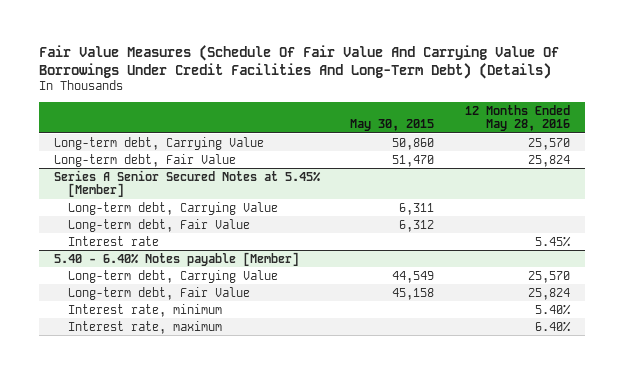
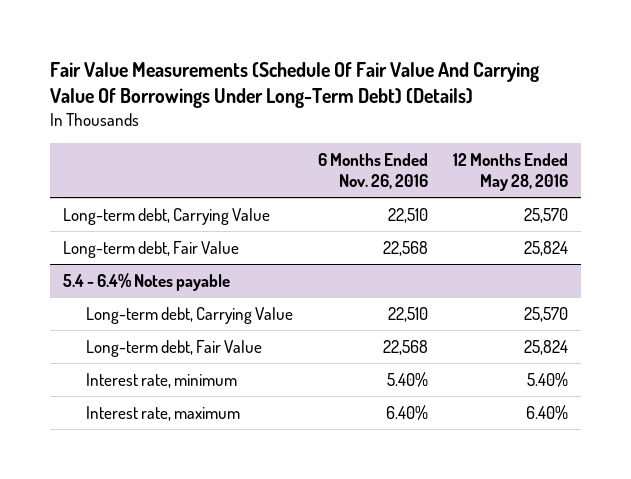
- Fair Value Measures (Schedule Of Fair Value And Carrying Value Of Borrowings Under Credit Facilities And Long-Term Debt) (Details)
+ Fair Value Measurements (Schedule Of Fair Value And Carrying Value Of Borrowings Under Long-Term Debt) (Details)
- | May 30, 2015 | 12 Months Ended May 28, 2016
+ | 6 Months Ended Nov. 26, 2016 | 12 Months Ended May 28, 2016
- Series A Senior Secured Notes at 5.45% [Member]
- Long-term debt, Carrying Value | 6,311 |
- Long-term debt, Fair Value | 6,312 |
- Interest rate | | 5.45%
- 5.40 - 6.40% Notes payable [Member]
+ 5.4 - 6.4% Notes payable

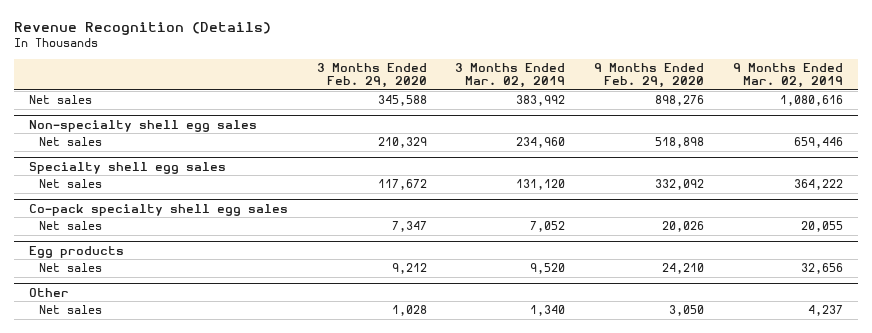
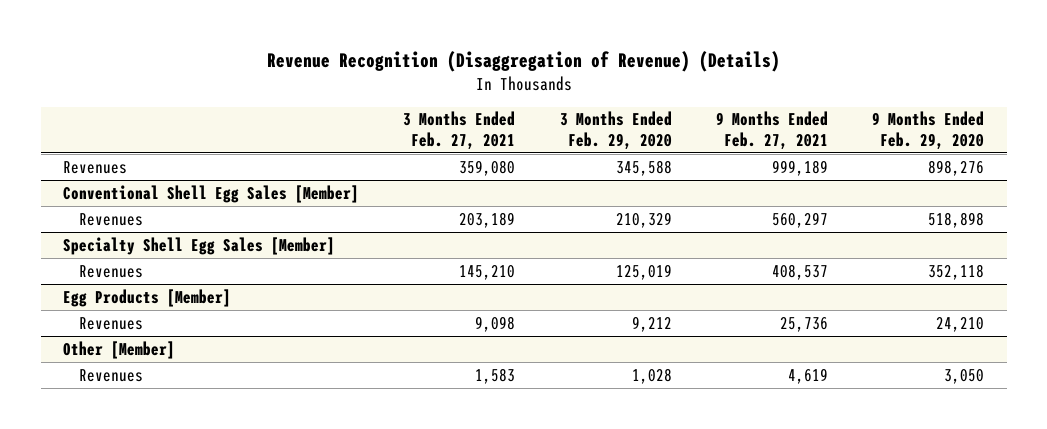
- Revenue Recognition (Details)
+ Revenue Recognition (Disaggregation of Revenue) (Details)
- | 3 Months Ended Feb. 29, 2020 | 3 Months Ended Mar. 02, 2019 | 9 Months Ended Feb. 29, 2020 | 9 Months Ended Mar. 02, 2019
+ | 3 Months Ended Feb. 27, 2021 | 3 Months Ended Feb. 29, 2020 | 9 Months Ended Feb. 27, 2021 | 9 Months Ended Feb. 29, 2020
- Net sales | 345,588 | 383,992 | 898,276 | 1,080,616
- Non-specialty shell egg sales
- Net sales | 210,329 | 234,960 | 518,898 | 659,446
- Specialty shell egg sales
- Net sales | 117,672 | 131,120 | 332,092 | 364,222
- Co-pack specialty shell egg sales
- Net sales | 7,347 | 7,052 | 20,026 | 20,055
- Egg products
- Net sales | 9,212 | 9,520 | 24,210 | 32,656
- Other
- Net sales | 1,028 | 1,340 | 3,050 | 4,237
+ Revenues | 359,080 | 345,588 | 999,189 | 898,276
+ Conventional Shell Egg Sales [Member]
+ Revenues | 203,189 | 210,329 | 560,297 | 518,898
+ Specialty Shell Egg Sales [Member]
+ Revenues | 145,210 | 125,019 | 408,537 | 352,118
+ Egg Products [Member]
+ Revenues | 9,098 | 9,212 | 25,736 | 24,210
+ Other [Member]
+ Revenues | 1,583 | 1,028 | 4,619 | 3,050

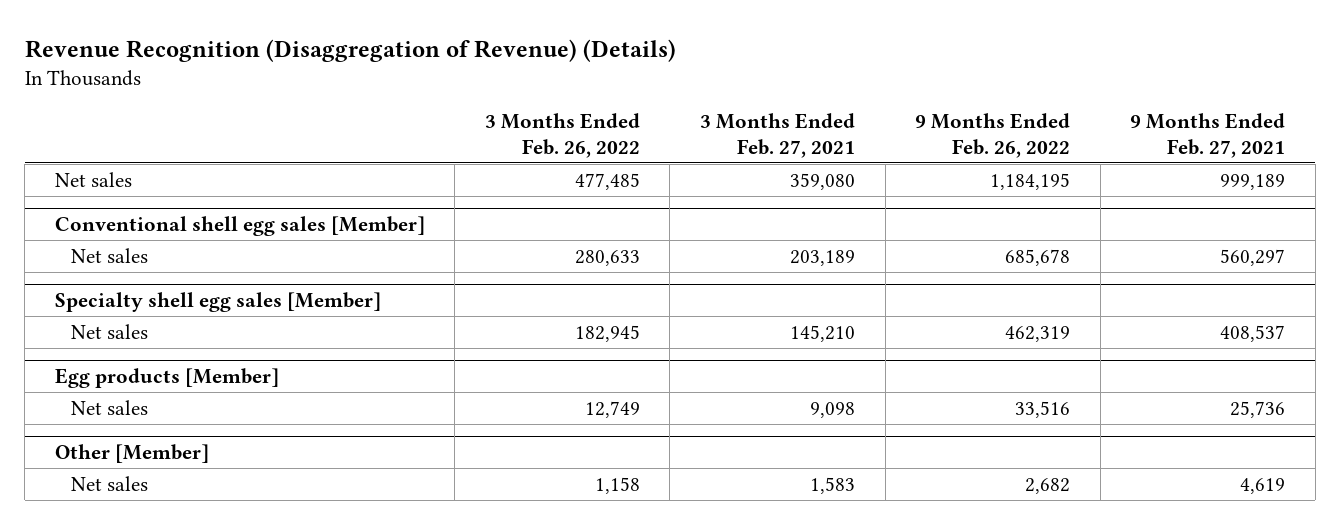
- | 3 Months Ended Feb. 27, 2021 | 3 Months Ended Feb. 29, 2020 | 9 Months Ended Feb. 27, 2021 | 9 Months Ended Feb. 29, 2020
+ | 3 Months Ended Feb. 26, 2022 | 3 Months Ended Feb. 27, 2021 | 9 Months Ended Feb. 26, 2022 | 9 Months Ended Feb. 27, 2021
- Revenues | 359,080 | 345,588 | 999,189 | 898,276
- Conventional Shell Egg Sales [Member]
- Revenues | 203,189 | 210,329 | 560,297 | 518,898
- Specialty Shell Egg Sales [Member]
- Revenues | 145,210 | 125,019 | 408,537 | 352,118
- Egg Products [Member]
- Revenues | 9,098 | 9,212 | 25,736 | 24,210
+ Net sales | 477,485 | 359,080 | 1,184,195 | 999,189
+ Conventional shell egg sales [Member]
+ Net sales | 280,633 | 203,189 | 685,678 | 560,297
+ Specialty shell egg sales [Member]
+ Net sales | 182,945 | 145,210 | 462,319 | 408,537
+ Egg products [Member]
+ Net sales | 12,749 | 9,098 | 33,516 | 25,736
@ Other [Member]
- Revenues | 1,583 | 1,028 | 4,619 | 3,050
+ Net sales | 1,158 | 1,583 | 2,682 | 4,619

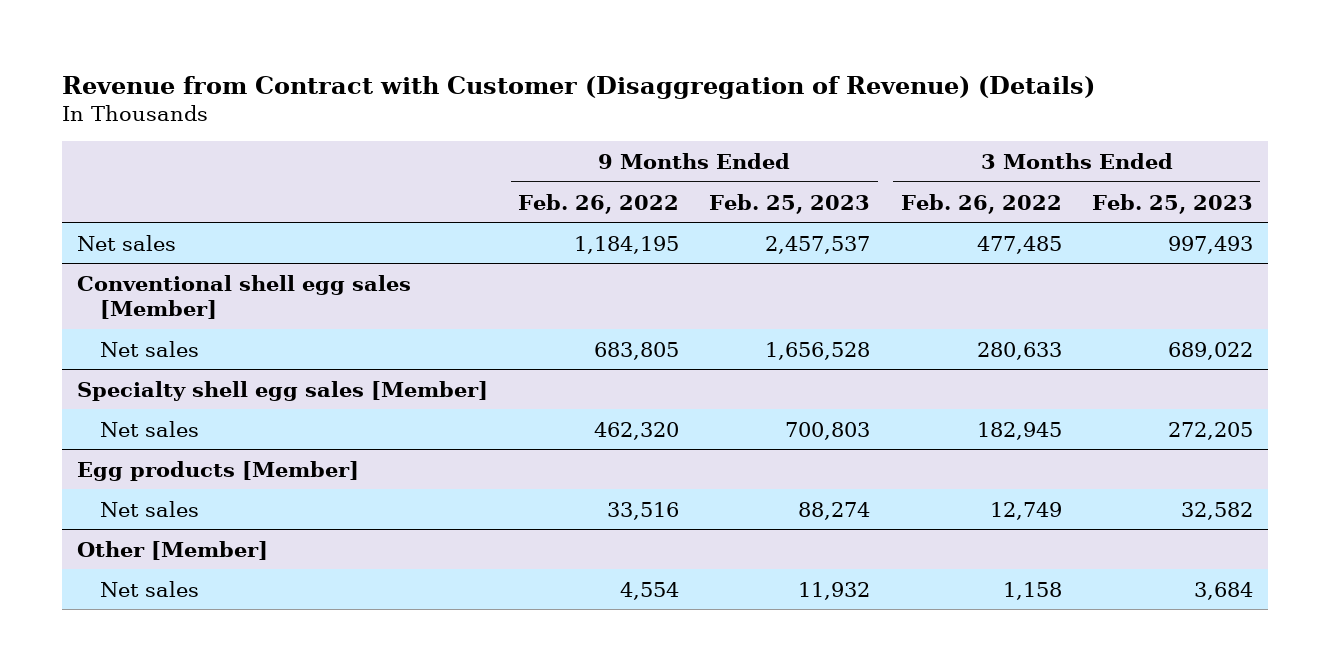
- Revenue Recognition (Disaggregation of Revenue) (Details)
+ Revenue from Contract with Customer (Disaggregation of Revenue) (Details)
- | 3 Months Ended Feb. 26, 2022 | 3 Months Ended Feb. 27, 2021 | 9 Months Ended Feb. 26, 2022 | 9 Months Ended Feb. 27, 2021
+ | 9 Months Ended Feb. 26, 2022 | 9 Months Ended Feb. 25, 2023 | 3 Months Ended Feb. 26, 2022 | 3 Months Ended Feb. 25, 2023
@ Conventional shell egg sales [Member]
- Net sales | 280,633 | 203,189 | 685,678 | 560,297
+ Net sales | 683,805 | 1,656,528 | 280,633 | 689,022
@ Specialty shell egg sales [Member]
- Net sales | 182,945 | 145,210 | 462,319 | 408,537
+ Net sales | 462,320 | 700,803 | 182,945 | 272,205
@ Other [Member]
- Net sales | 1,158 | 1,583 | 2,682 | 4,619
+ Net sales | 4,554 | 11,932 | 1,158 | 3,684

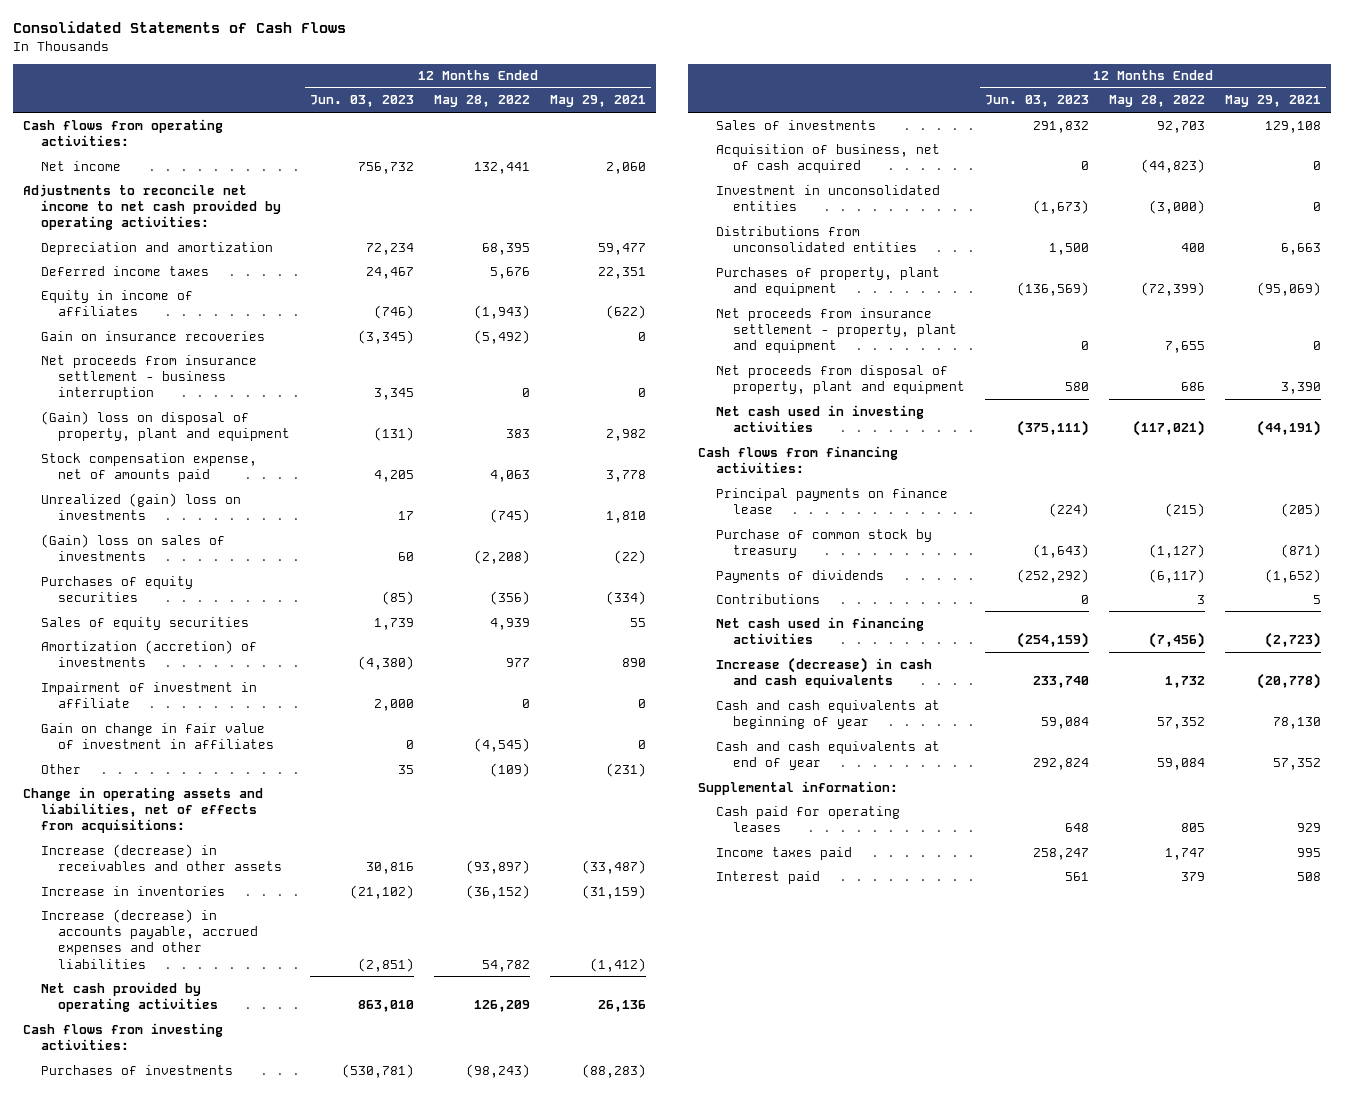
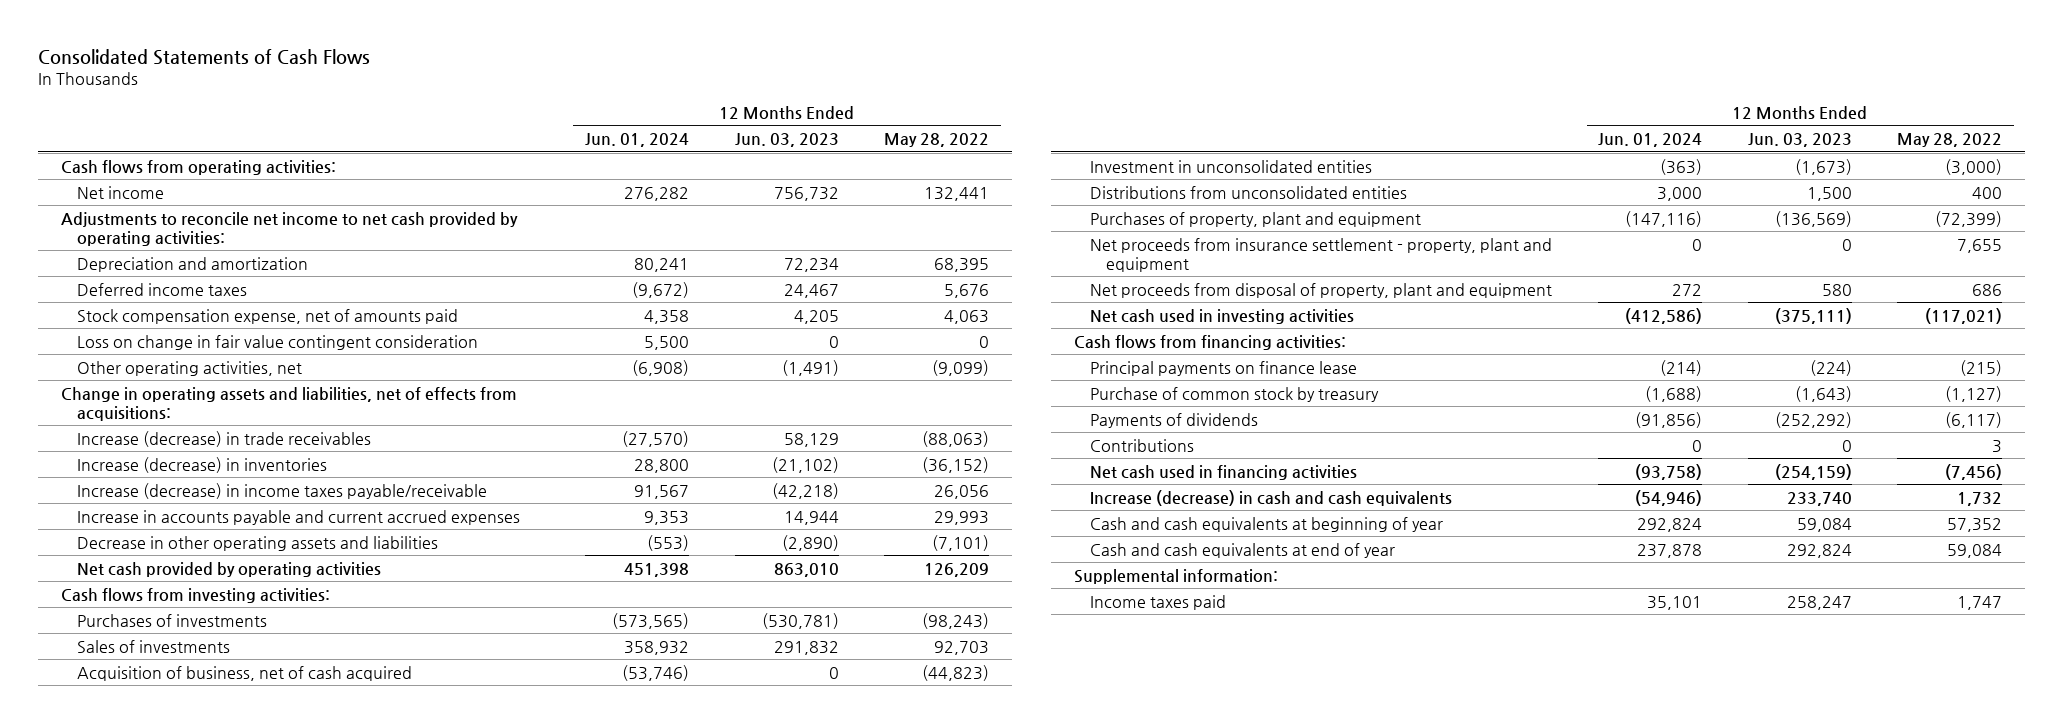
- | 12 Months Ended Jun. 03, 2023 | 12 Months Ended May 28, 2022 | 12 Months Ended May 29, 2021
+ | 12 Months Ended Jun. 01, 2024 | 12 Months Ended Jun. 03, 2023 | 12 Months Ended May 28, 2022
- Equity in income of affiliates | (746) | (1,943) | (622)
- Gain on insurance recoveries | (3,345) | (5,492) | 0
- Net proceeds from insurance settlement - business interruption | 3,345 | 0 | 0
- (Gain) loss on disposal of property, plant and equipment | (131) | 383 | 2,982
- Unrealized (gain) loss on investments | 17 | (745) | 1,810
- (Gain) loss on sales of investments | 60 | (2,208) | (22)
- Purchases of equity securities | (85) | (356) | (334)
- Sales of equity securities | 1,739 | 4,939 | 55
- Amortization (accretion) of investments | (4,380) | 977 | 890
- Impairment of investment in affiliate | 2,000 | 0 | 0
- Gain on change in fair value of investment in affiliates | 0 | (4,545) | 0
- Other | 35 | (109) | (231)
+ Loss on change in fair value contingent consideration | 5,500 | 0 | 0
+ Other operating activities, net | (6,908) | (1,491) | (9,099)
- Increase (decrease) in receivables and other assets | 30,816 | (93,897) | (33,487)
- Increase in inventories | (21,102) | (36,152) | (31,159)
- Increase (decrease) in accounts payable, accrued expenses and other liabilities | (2,851) | 54,782 | (1,412)
+ Increase (decrease) in trade receivables | (27,570) | 58,129 | (88,063)
+ Increase (decrease) in inventories | 28,800 | (21,102) | (36,152)
+ Increase (decrease) in income taxes payable/receivable | 91,567 | (42,218) | 26,056
+ Increase in accounts payable and current accrued expenses | 9,353 | 14,944 | 29,993
+ Decrease in other operating assets and liabilities | (553) | (2,890) | (7,101)
- Cash paid for operating leases | 648 | 805 | 929
- Interest paid | 561 | 379 | 508

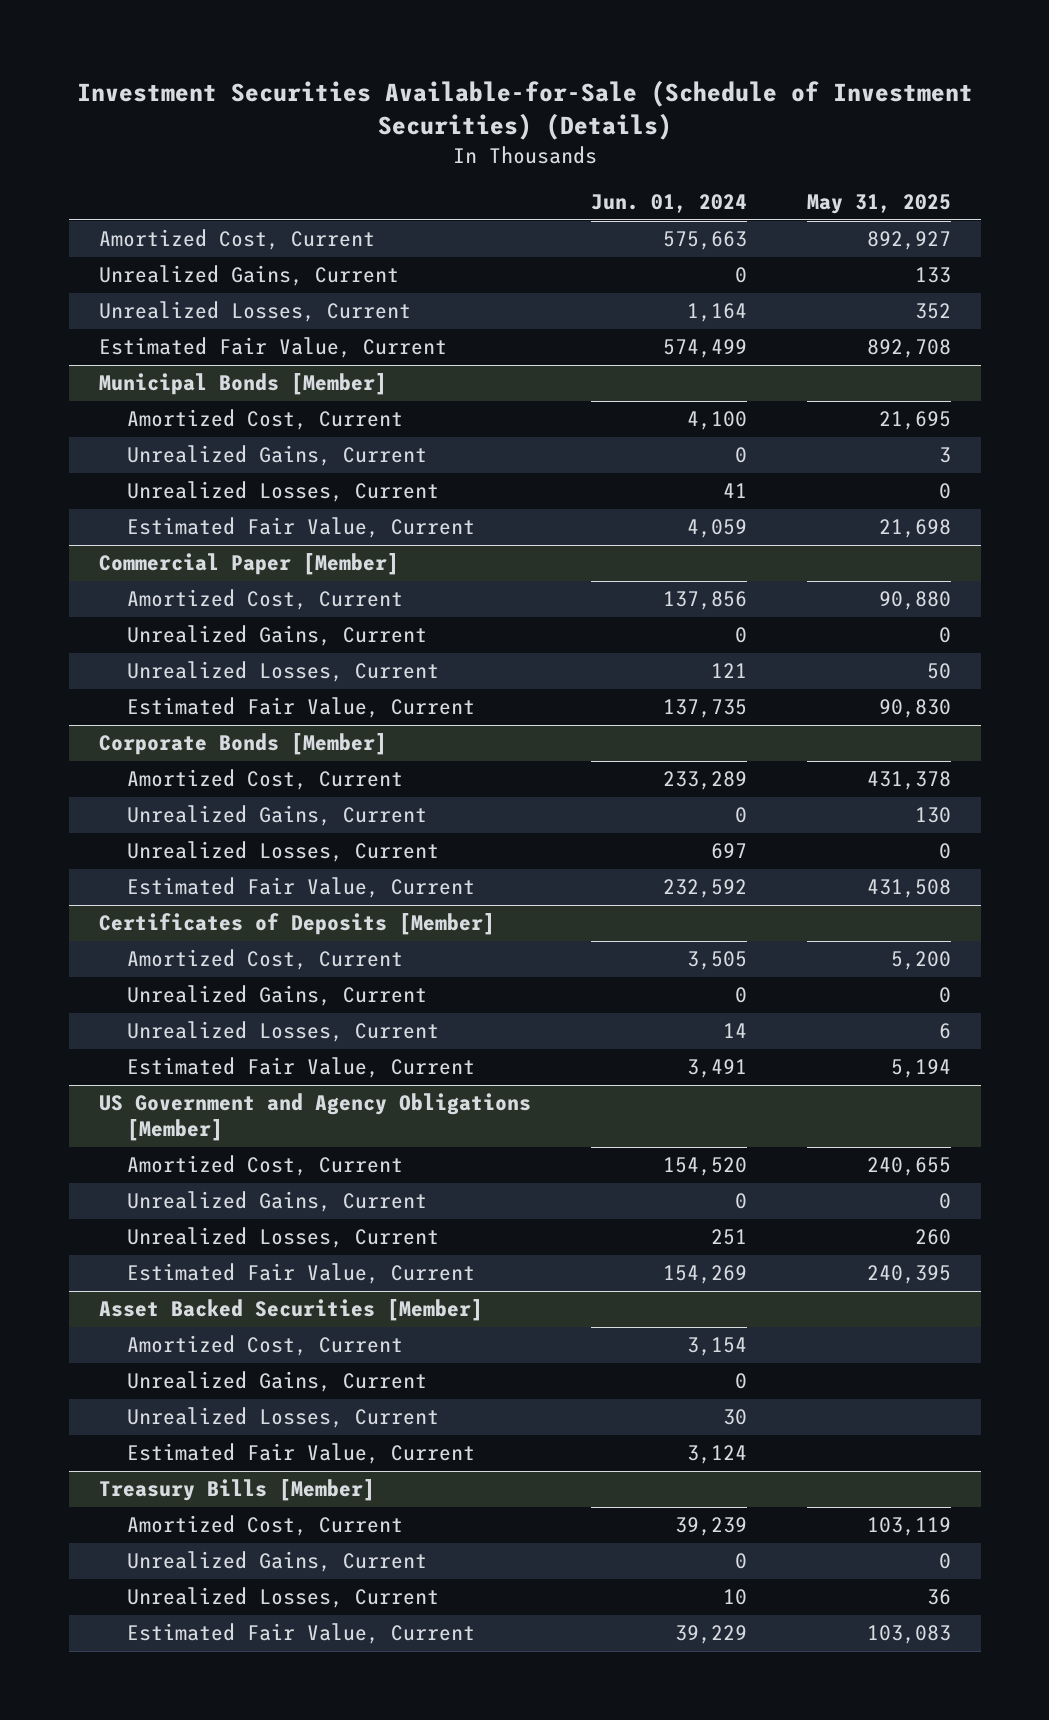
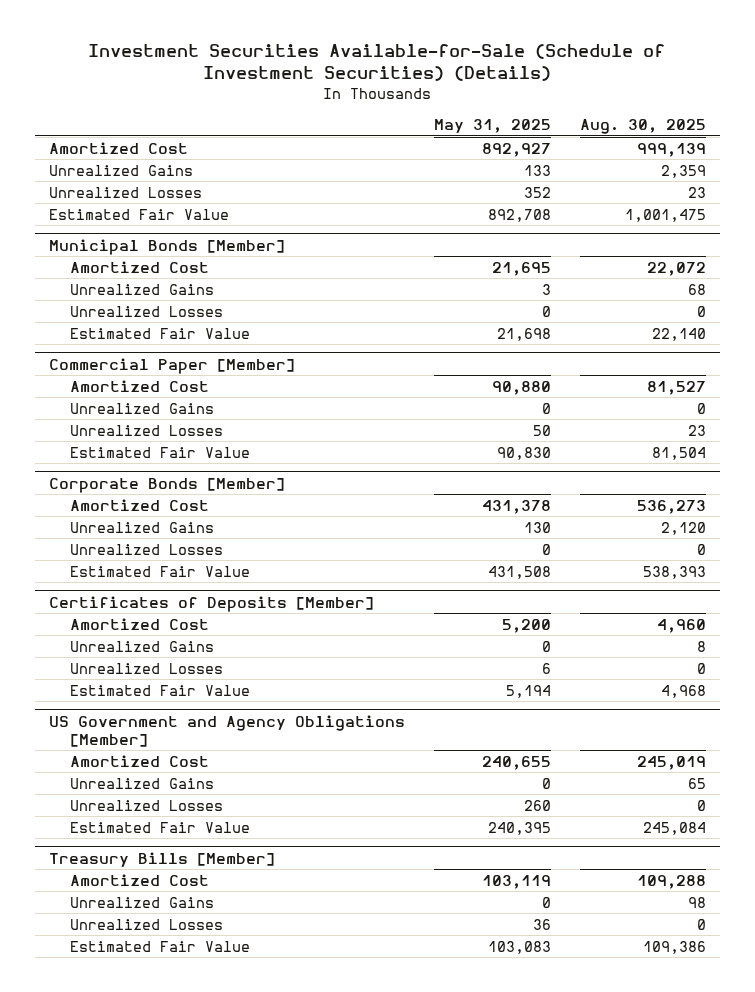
- | Jun. 01, 2024 | May 31, 2025
+ | May 31, 2025 | Aug. 30, 2025
- Amortized Cost, Current | 575,663 | 892,927
- Unrealized Gains, Current | 0 | 133
- Unrealized Losses, Current | 1,164 | 352
- Estimated Fair Value, Current | 574,499 | 892,708
+ Amortized Cost | 892,927 | 999,139
+ Unrealized Gains | 133 | 2,359
+ Unrealized Losses | 352 | 23
+ Estimated Fair Value | 892,708 | 1,001,475
@ Municipal Bonds [Member]
- Amortized Cost, Current | 4,100 | 21,695
- Unrealized Gains, Current | 0 | 3
- Unrealized Losses, Current | 41 | 0
- Estimated Fair Value, Current | 4,059 | 21,698
+ Amortized Cost | 21,695 | 22,072
+ Unrealized Gains | 3 | 68
+ Unrealized Losses | 0 | 0
+ Estimated Fair Value | 21,698 | 22,140
@ Commercial Paper [Member]
- Amortized Cost, Current | 137,856 | 90,880
- Unrealized Gains, Current | 0 | 0
- Unrealized Losses, Current | 121 | 50
- Estimated Fair Value, Current | 137,735 | 90,830
+ Amortized Cost | 90,880 | 81,527
+ Unrealized Gains | 0 | 0
+ Unrealized Losses | 50 | 23
+ Estimated Fair Value | 90,830 | 81,504
@ Corporate Bonds [Member]
- Amortized Cost, Current | 233,289 | 431,378
- Unrealized Gains, Current | 0 | 130
- Unrealized Losses, Current | 697 | 0
- Estimated Fair Value, Current | 232,592 | 431,508
+ Amortized Cost | 431,378 | 536,273
+ Unrealized Gains | 130 | 2,120
+ Unrealized Losses | 0 | 0
+ Estimated Fair Value | 431,508 | 538,393
@ Certificates of Deposits [Member]
- Amortized Cost, Current | 3,505 | 5,200
- Unrealized Gains, Current | 0 | 0
- Unrealized Losses, Current | 14 | 6
- Estimated Fair Value, Current | 3,491 | 5,194
+ Amortized Cost | 5,200 | 4,960
+ Unrealized Gains | 0 | 8
+ Unrealized Losses | 6 | 0
+ Estimated Fair Value | 5,194 | 4,968
@ US Government and Agency Obligations [Member]
- Amortized Cost, Current | 154,520 | 240,655
- Unrealized Gains, Current | 0 | 0
- Unrealized Losses, Current | 251 | 260
- Estimated Fair Value, Current | 154,269 | 240,395
- Asset Backed Securities [Member]
- Amortized Cost, Current | 3,154 |
- Unrealized Gains, Current | 0 |
- Unrealized Losses, Current | 30 |
- Estimated Fair Value, Current | 3,124 |
@ US Government and Agency Obligations [Member]
+ Amortized Cost | 240,655 | 245,019
+ Unrealized Gains | 0 | 65
+ Unrealized Losses | 260 | 0
+ Estimated Fair Value | 240,395 | 245,084
@ Treasury Bills [Member]
- Amortized Cost, Current | 39,239 | 103,119
- Unrealized Gains, Current | 0 | 0
- Unrealized Losses, Current | 10 | 36
- Estimated Fair Value, Current | 39,229 | 103,083
+ Amortized Cost | 103,119 | 109,288
+ Unrealized Gains | 0 | 98
+ Unrealized Losses | 36 | 0
+ Estimated Fair Value | 103,083 | 109,386

